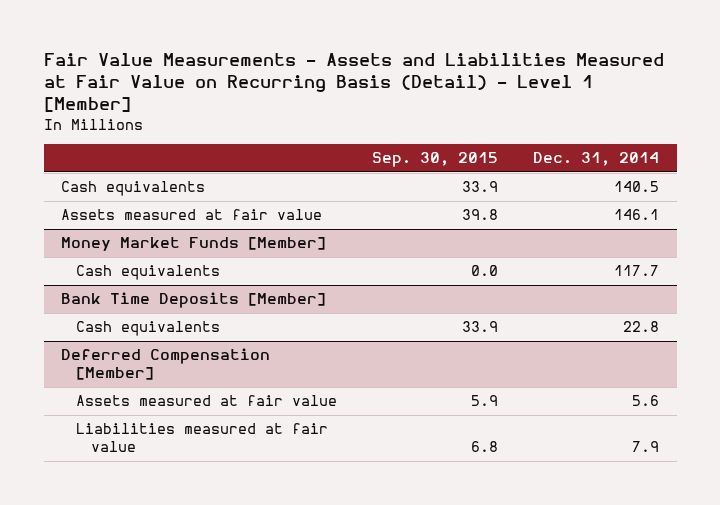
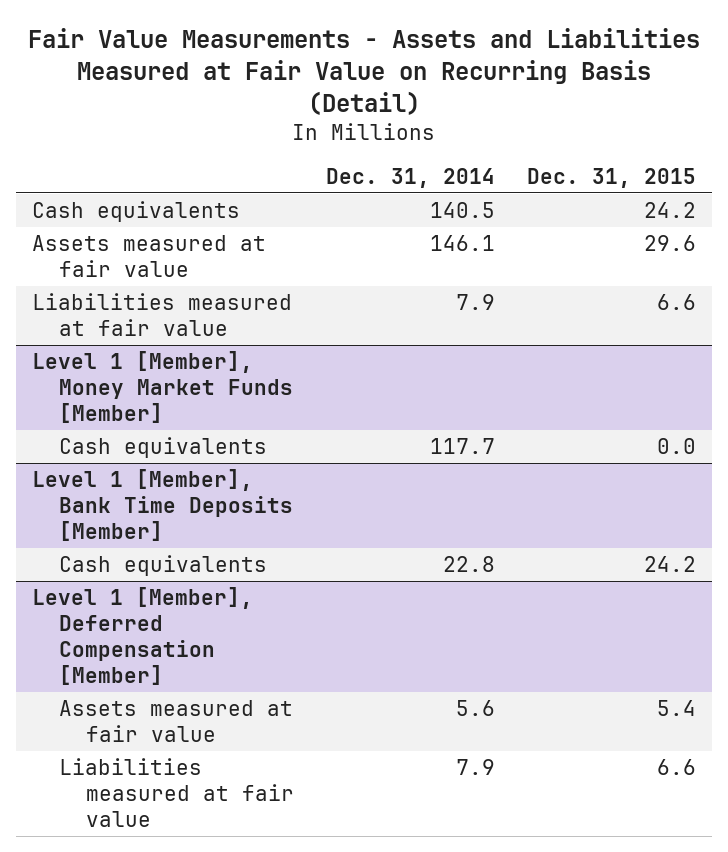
- Fair Value Measurements - Assets and Liabilities Measured at Fair Value on Recurring Basis (Detail) - Level 1 [Member]
+ Fair Value Measurements - Assets and Liabilities Measured at Fair Value on Recurring Basis (Detail)
- | Sep. 30, 2015 | Dec. 31, 2014
+ | Dec. 31, 2014 | Dec. 31, 2015
- Money Market Funds [Member]
+ Liabilities measured at fair value | 7.9 | 6.6
+ Level 1 [Member], Money Market Funds [Member]
- Bank Time Deposits [Member]
+ Level 1 [Member], Bank Time Deposits [Member]
- Deferred Compensation [Member]
+ Level 1 [Member], Deferred Compensation [Member]

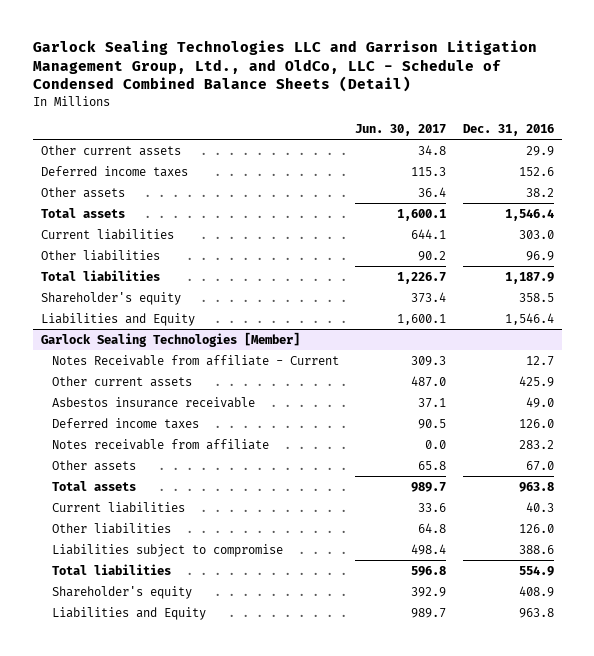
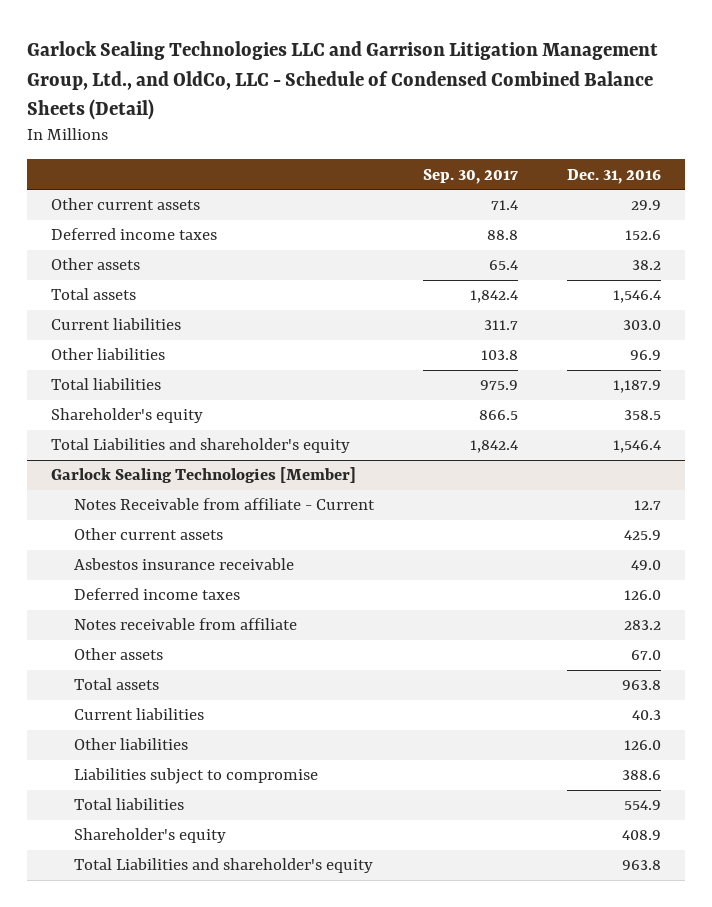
- | Jun. 30, 2017 | Dec. 31, 2016
+ | Sep. 30, 2017 | Dec. 31, 2016
- Liabilities and Equity | 1,600.1 | 1,546.4
+ Total Liabilities and shareholder's equity | 1,842.4 | 1,546.4
@ Garlock Sealing Technologies [Member]
- Liabilities and Equity | 989.7 | 963.8
+ Total Liabilities and shareholder's equity | | 963.8

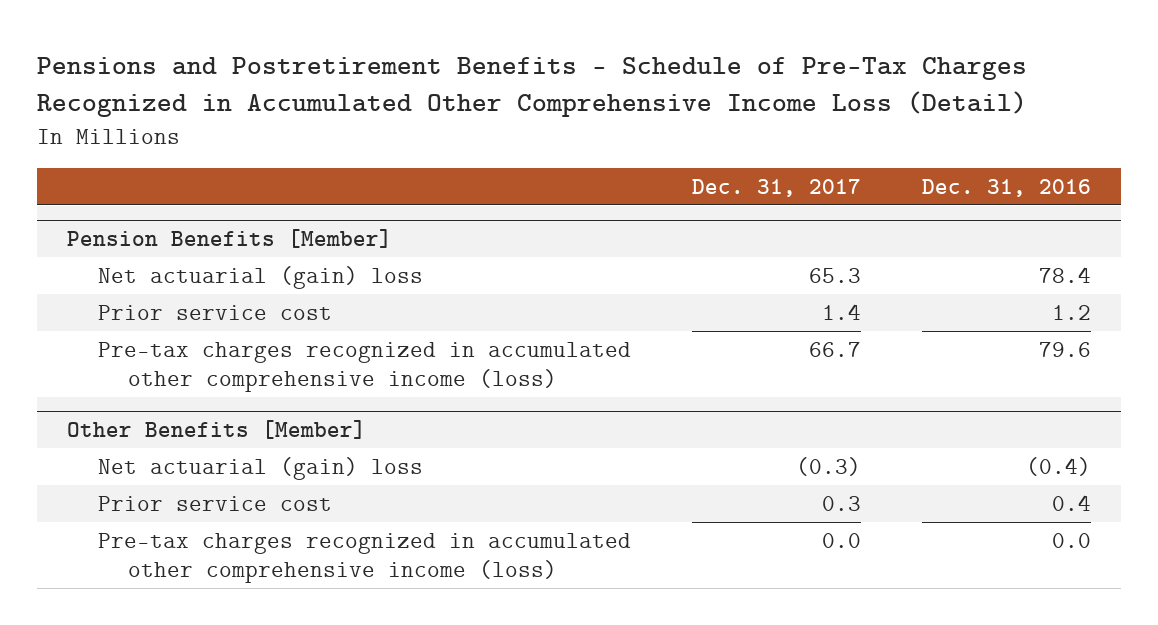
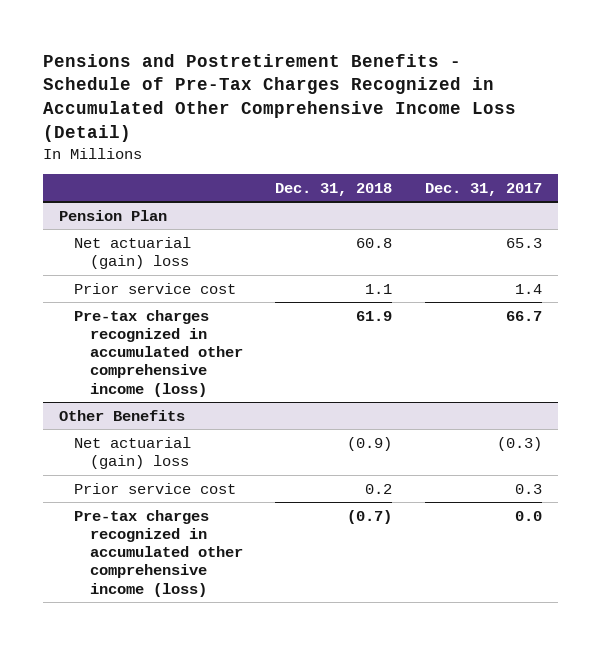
- | Dec. 31, 2017 | Dec. 31, 2016
+ | Dec. 31, 2018 | Dec. 31, 2017
- Pension Benefits [Member]
+ Pension Plan
- Other Benefits [Member]
+ Other Benefits

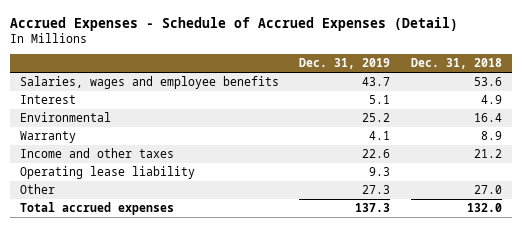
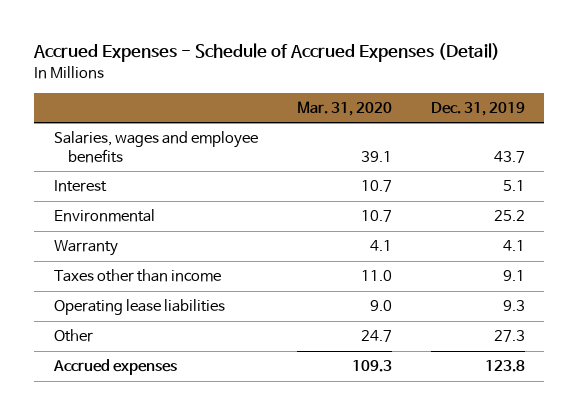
- | Dec. 31, 2019 | Dec. 31, 2018
+ | Mar. 31, 2020 | Dec. 31, 2019
- Income and other taxes | 22.6 | 21.2
- Operating lease liability | 9.3 |
+ Taxes other than income | 11.0 | 9.1
+ Operating lease liabilities | 9.0 | 9.3
- Total accrued expenses | 137.3 | 132.0
+ Accrued expenses | 109.3 | 123.8

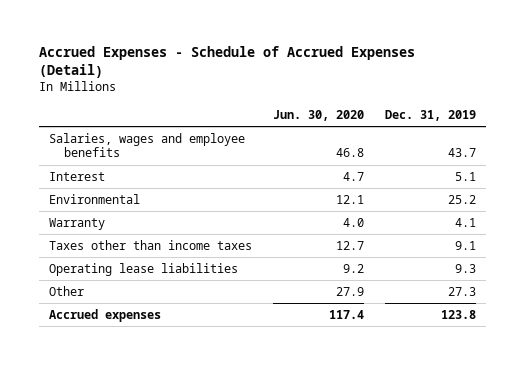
- | Mar. 31, 2020 | Dec. 31, 2019
+ | Jun. 30, 2020 | Dec. 31, 2019
- Taxes other than income | 11.0 | 9.1
+ Taxes other than income taxes | 12.7 | 9.1

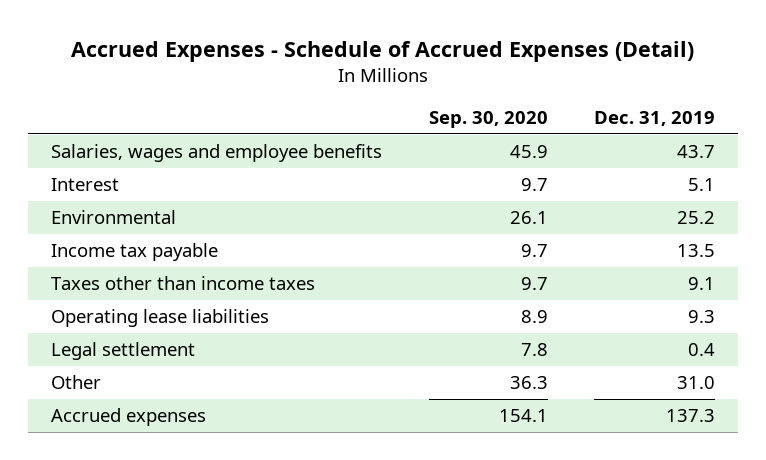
- | Jun. 30, 2020 | Dec. 31, 2019
+ | Sep. 30, 2020 | Dec. 31, 2019
- Warranty | 4.0 | 4.1
+ Income tax payable | 9.7 | 13.5
- Other | 27.9 | 27.3
- Accrued expenses | 117.4 | 123.8
+ Legal settlement | 7.8 | 0.4
+ Other | 36.3 | 31.0
+ Accrued expenses | 154.1 | 137.3

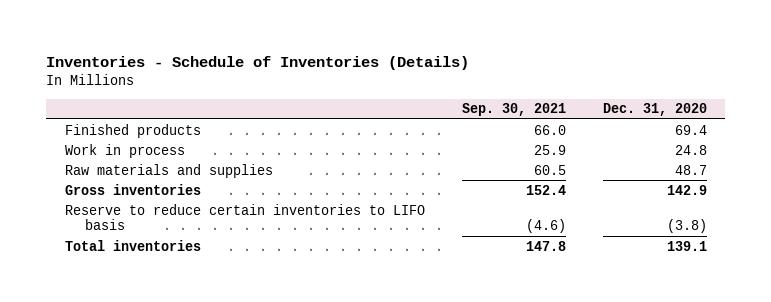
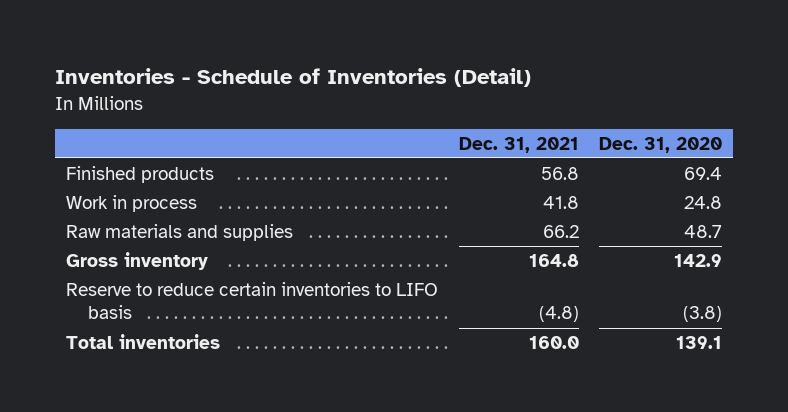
- Inventories - Schedule of Inventories (Details)
+ Inventories - Schedule of Inventories (Detail)
- | Sep. 30, 2021 | Dec. 31, 2020
+ | Dec. 31, 2021 | Dec. 31, 2020
- Gross inventories | 152.4 | 142.9
+ Gross inventory | 164.8 | 142.9

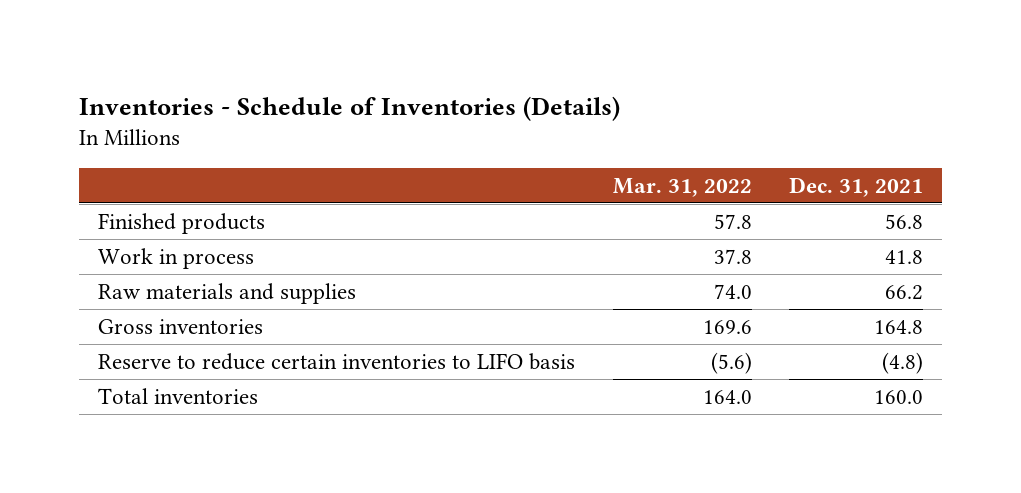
- Inventories - Schedule of Inventories (Detail)
+ Inventories - Schedule of Inventories (Details)
- | Dec. 31, 2021 | Dec. 31, 2020
+ | Mar. 31, 2022 | Dec. 31, 2021
- Gross inventory | 164.8 | 142.9
+ Gross inventories | 169.6 | 164.8

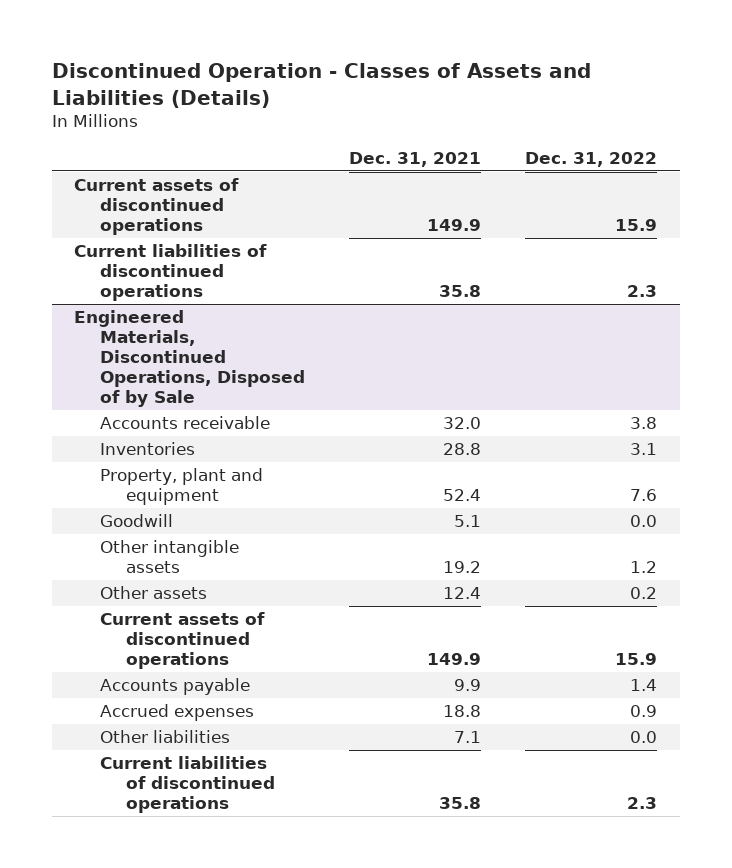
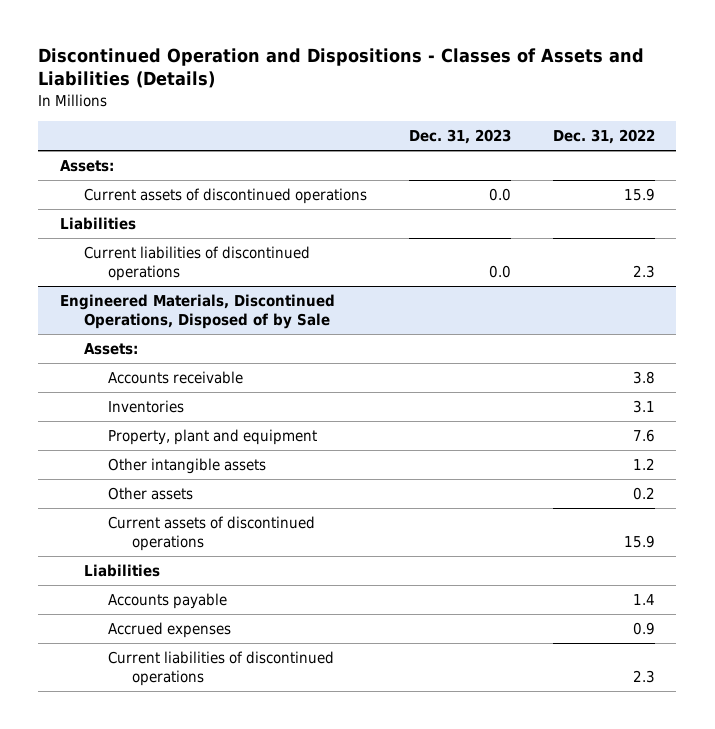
- Discontinued Operation - Classes of Assets and Liabilities (Details)
+ Discontinued Operation and Dispositions - Classes of Assets and Liabilities (Details)
- | Dec. 31, 2021 | Dec. 31, 2022
+ | Dec. 31, 2023 | Dec. 31, 2022
+ Assets:
+ Liabilities
@ Engineered Materials, Discontinued Operations, Disposed of by Sale
+ Assets:
- Goodwill | 5.1 | 0.0
+ Liabilities
- Other liabilities | 7.1 | 0.0

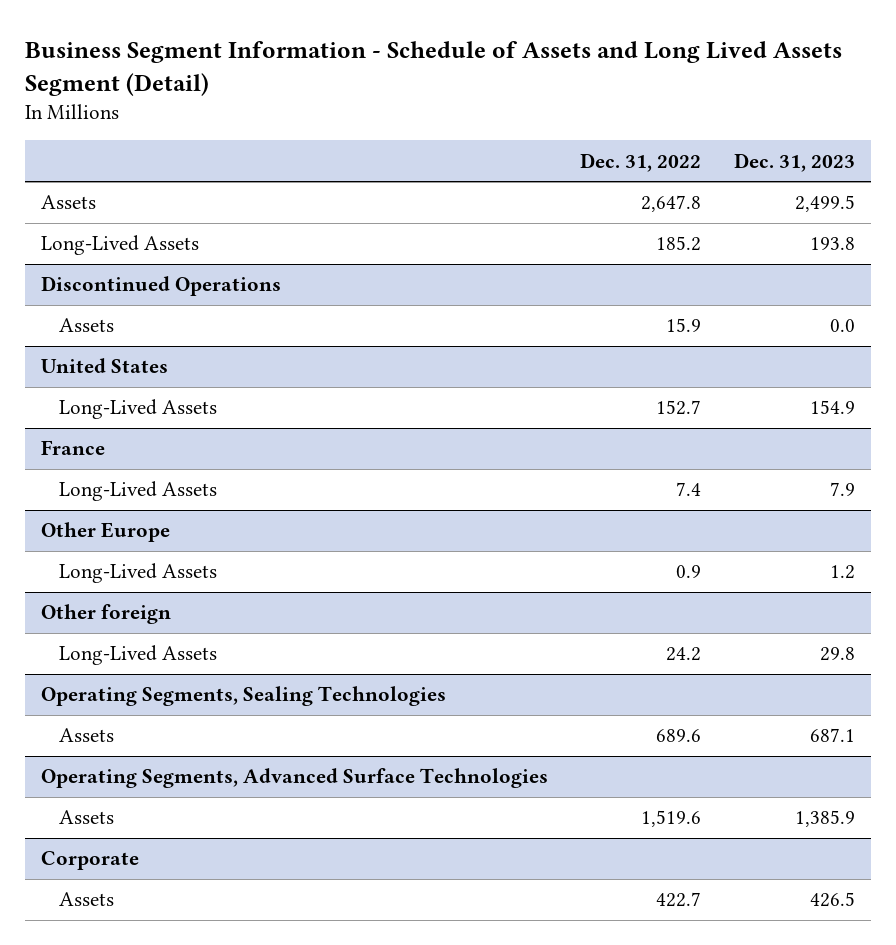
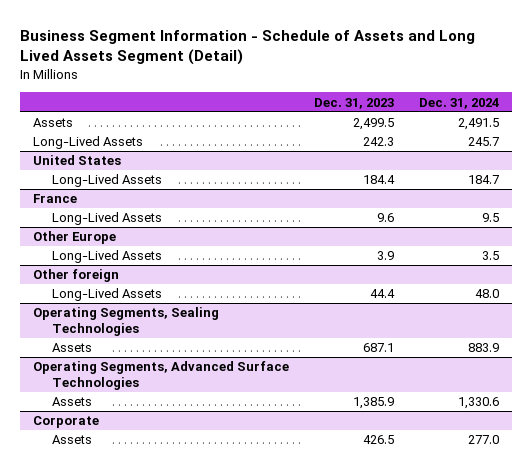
- | Dec. 31, 2022 | Dec. 31, 2023
+ | Dec. 31, 2023 | Dec. 31, 2024
- Long-Lived Assets | 185.2 | 193.8
- Discontinued Operations
- Assets | 15.9 | 0.0
+ Long-Lived Assets | 242.3 | 245.7
@ United States
- Long-Lived Assets | 152.7 | 154.9
+ Long-Lived Assets | 184.4 | 184.7
@ France
- Long-Lived Assets | 7.4 | 7.9
+ Long-Lived Assets | 9.6 | 9.5
@ Other Europe
- Long-Lived Assets | 0.9 | 1.2
+ Long-Lived Assets | 3.9 | 3.5
@ Other foreign
- Long-Lived Assets | 24.2 | 29.8
+ Long-Lived Assets | 44.4 | 48.0

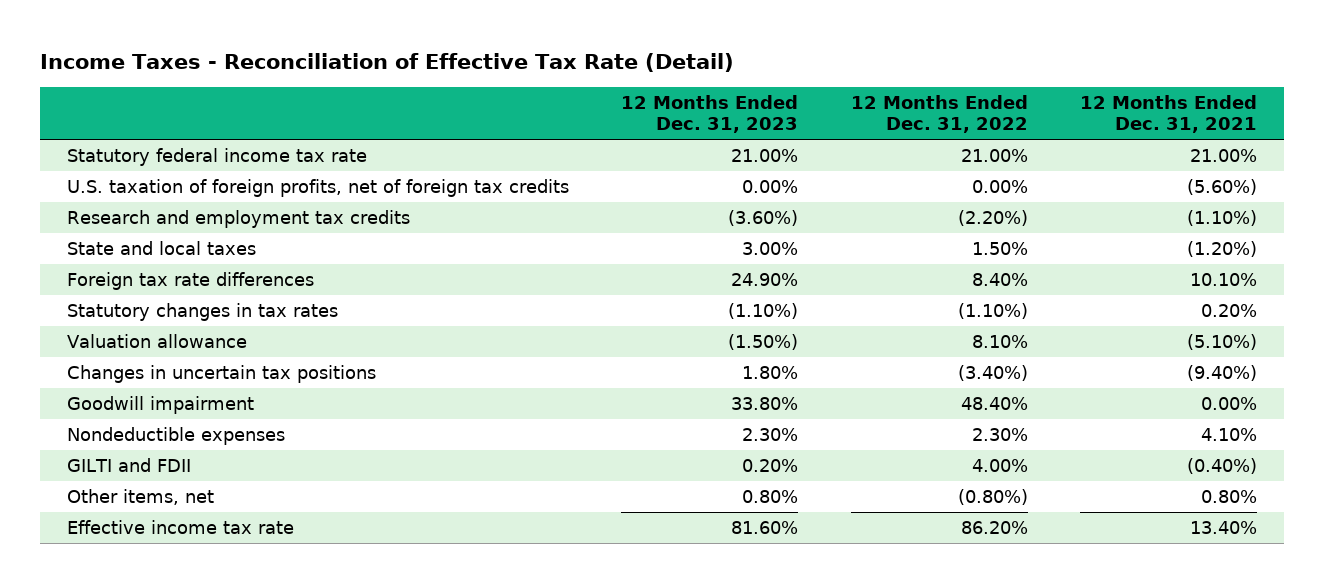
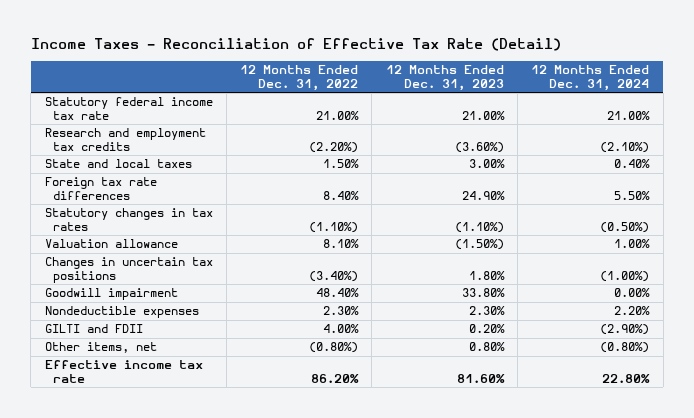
- | 12 Months Ended Dec. 31, 2023 | 12 Months Ended Dec. 31, 2022 | 12 Months Ended Dec. 31, 2021
+ | 12 Months Ended Dec. 31, 2022 | 12 Months Ended Dec. 31, 2023 | 12 Months Ended Dec. 31, 2024
- U.S. taxation of foreign profits, net of foreign tax credits | 0.00% | 0.00% | (5.60%)

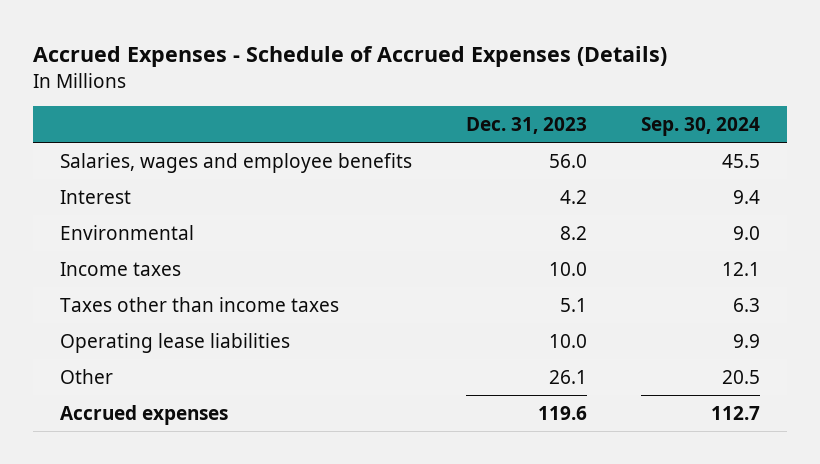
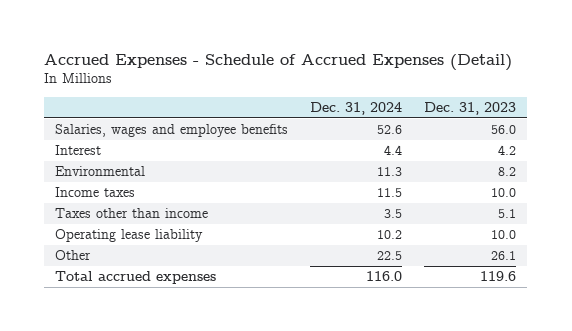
- Accrued Expenses - Schedule of Accrued Expenses (Details)
+ Accrued Expenses - Schedule of Accrued Expenses (Detail)
- | Dec. 31, 2023 | Sep. 30, 2024
+ | Dec. 31, 2024 | Dec. 31, 2023
- Taxes other than income taxes | 5.1 | 6.3
- Operating lease liabilities | 10.0 | 9.9
+ Taxes other than income | 3.5 | 5.1
+ Operating lease liability | 10.2 | 10.0
- Accrued expenses | 119.6 | 112.7
+ Total accrued expenses | 116.0 | 119.6

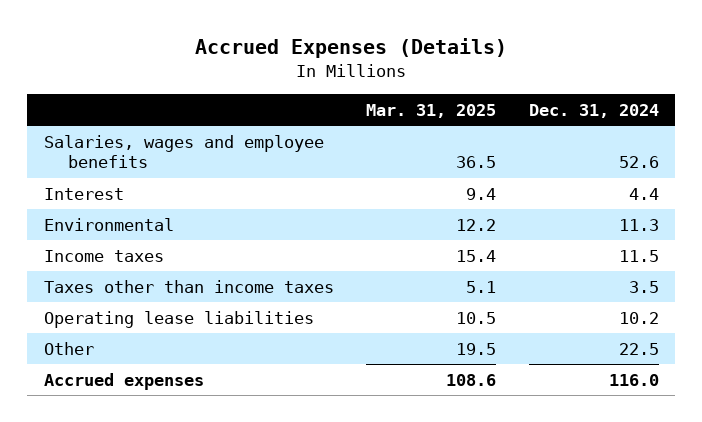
- Accrued Expenses - Schedule of Accrued Expenses (Detail)
+ Accrued Expenses (Details)
- | Dec. 31, 2024 | Dec. 31, 2023
+ | Mar. 31, 2025 | Dec. 31, 2024
- Taxes other than income | 3.5 | 5.1
- Operating lease liability | 10.2 | 10.0
+ Taxes other than income taxes | 5.1 | 3.5
+ Operating lease liabilities | 10.5 | 10.2
- Total accrued expenses | 116.0 | 119.6
+ Accrued expenses | 108.6 | 116.0

